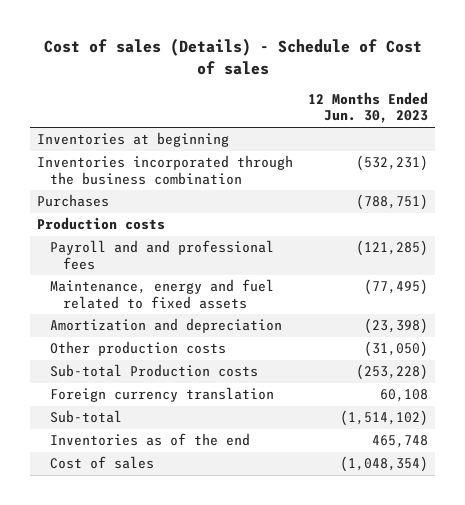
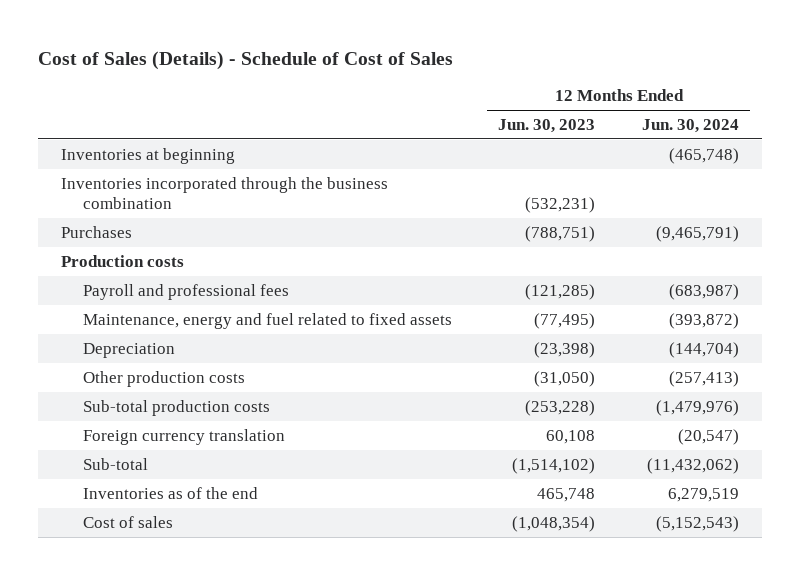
- Cost of sales (Details) - Schedule of Cost of sales
+ Cost of Sales (Details) - Schedule of Cost of Sales
- | 12 Months Ended Jun. 30, 2023
+ | 12 Months Ended Jun. 30, 2023 | 12 Months Ended Jun. 30, 2024
- Payroll and and professional fees | (121,285)
+ Payroll and professional fees | (121,285) | (683,987)
- Amortization and depreciation | (23,398)
+ Depreciation | (23,398) | (144,704)
- Sub-total Production costs | (253,228)
+ Sub-total production costs | (253,228) | (1,479,976)

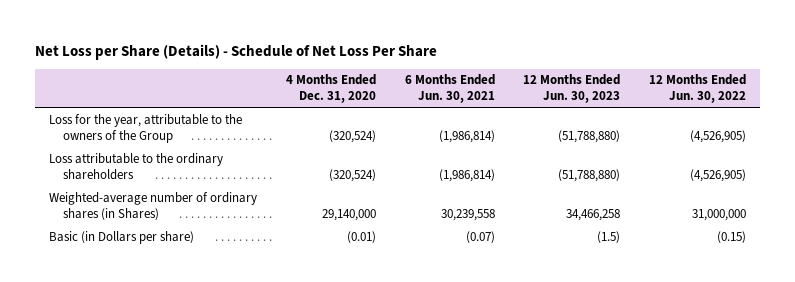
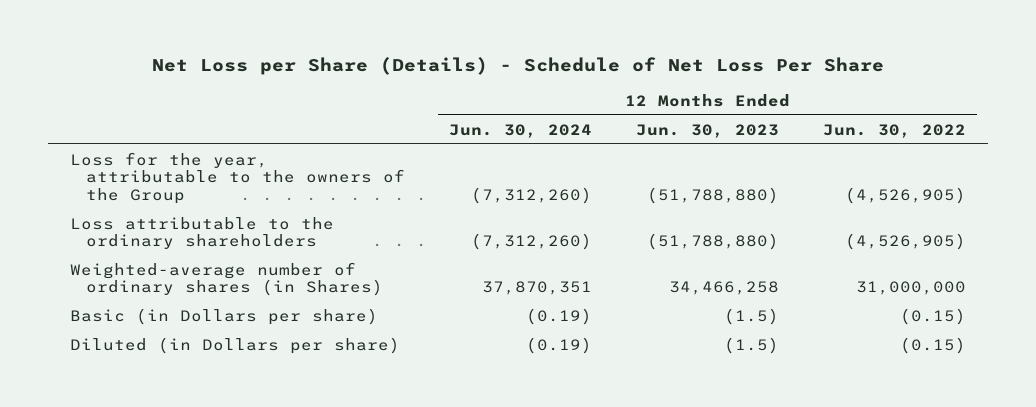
- | 4 Months Ended Dec. 31, 2020 | 6 Months Ended Jun. 30, 2021 | 12 Months Ended Jun. 30, 2023 | 12 Months Ended Jun. 30, 2022
+ | 12 Months Ended Jun. 30, 2024 | 12 Months Ended Jun. 30, 2023 | 12 Months Ended Jun. 30, 2022
+ Diluted (in Dollars per share) | (0.19) | (1.5) | (0.15)

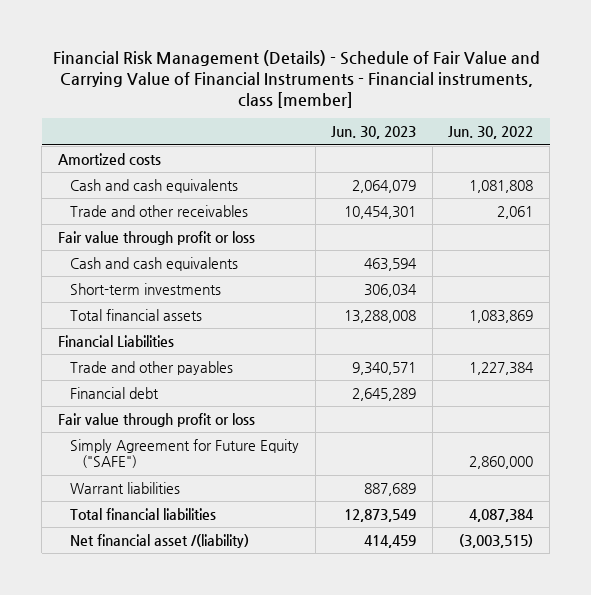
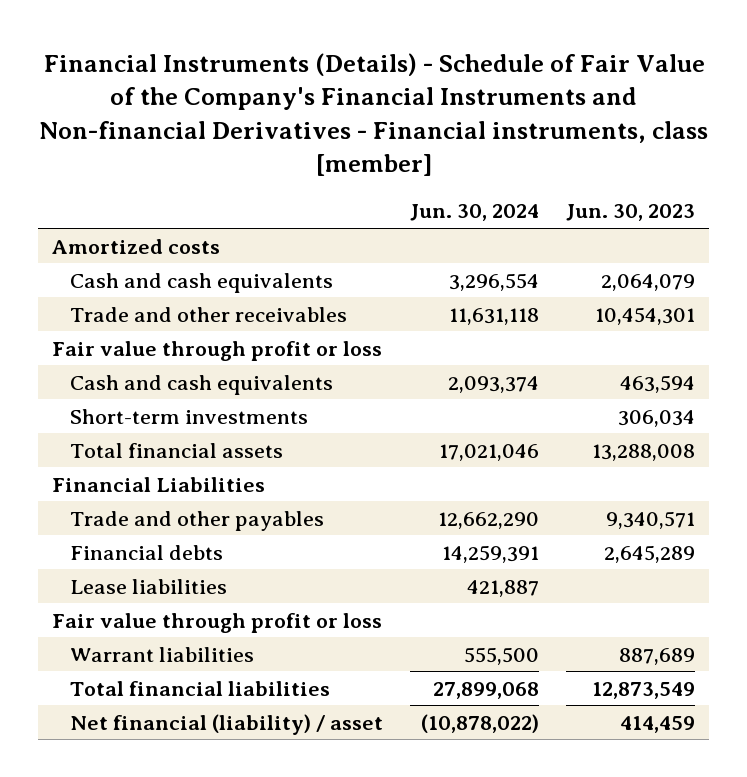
- Financial Risk Management (Details) - Schedule of Fair Value and Carrying Value of Financial Instruments - Financial instruments, class [member]
+ Financial Instruments (Details) - Schedule of Fair Value of the Company's Financial Instruments and Non-financial Derivatives - Financial instruments, class [member]
- | Jun. 30, 2023 | Jun. 30, 2022
+ | Jun. 30, 2024 | Jun. 30, 2023
- Financial debt | 2,645,289 |
+ Financial debts | 14,259,391 | 2,645,289
+ Lease liabilities | 421,887 |
- Simply Agreement for Future Equity ("SAFE") | | 2,860,000
- Net financial asset /(liability) | 414,459 | (3,003,515)
+ Net financial (liability) / asset | (10,878,022) | 414,459

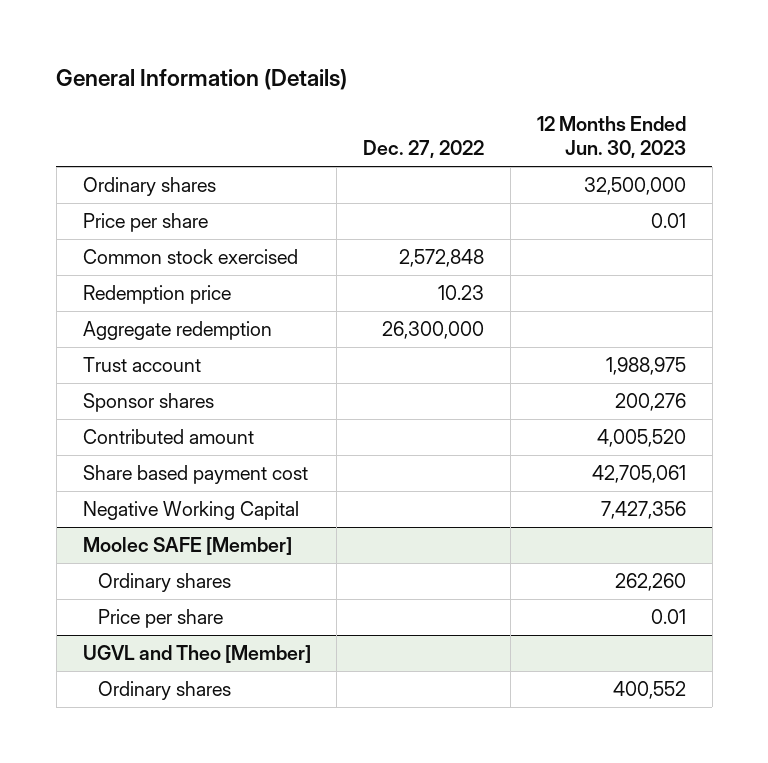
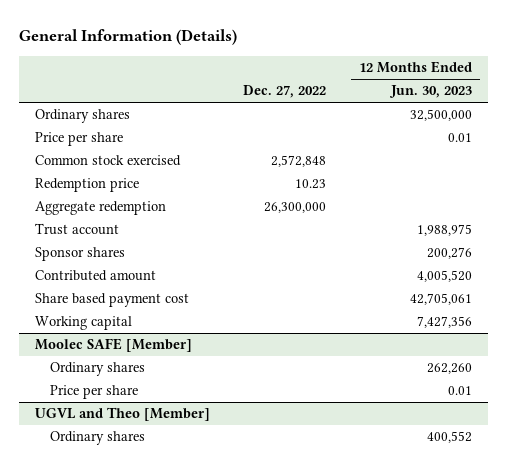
- Negative Working Capital | | 7,427,356
+ Working capital | | 7,427,356

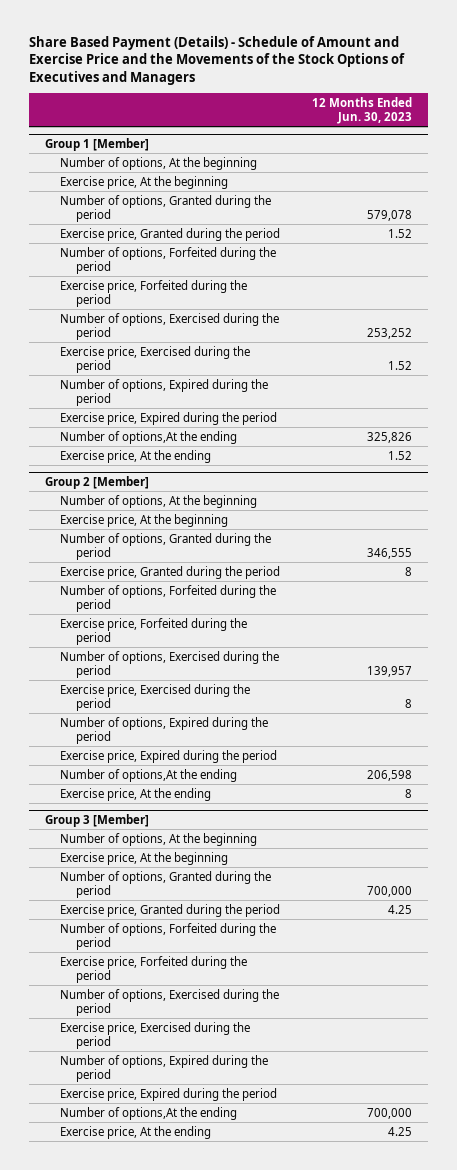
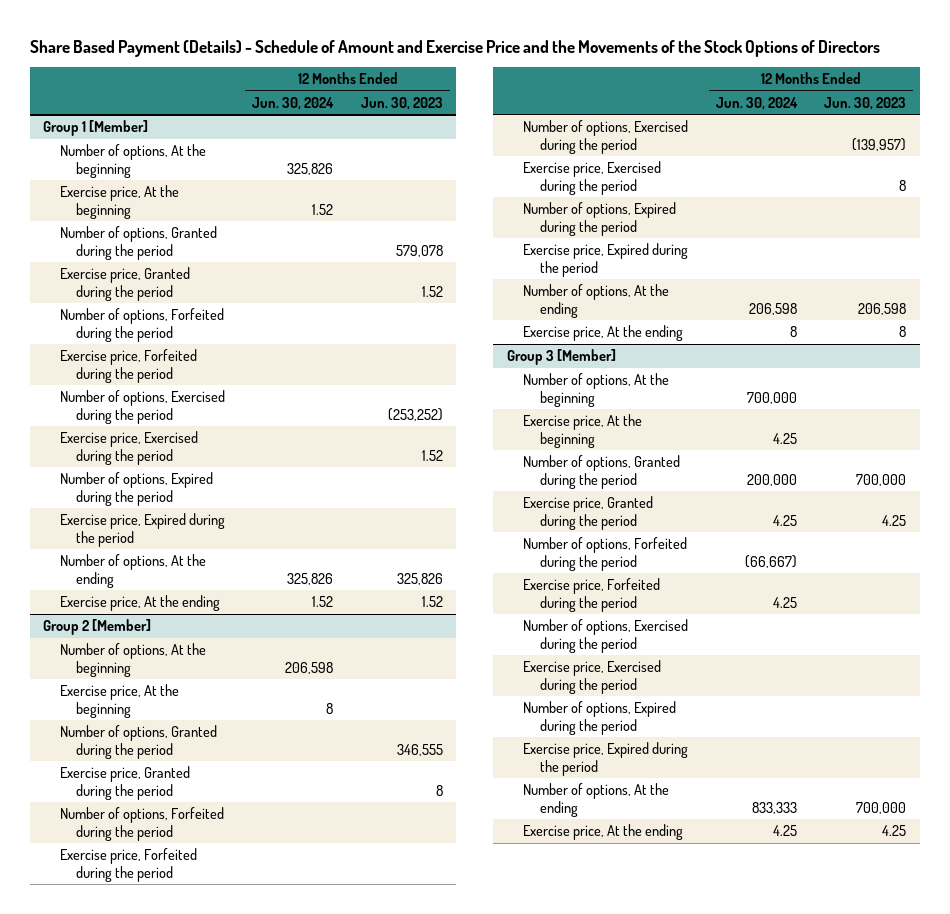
- Share Based Payment (Details) - Schedule of Amount and Exercise Price and the Movements of the Stock Options of Executives and Managers
+ Share Based Payment (Details) - Schedule of Amount and Exercise Price and the Movements of the Stock Options of Directors
- | 12 Months Ended Jun. 30, 2023
+ | 12 Months Ended Jun. 30, 2024 | 12 Months Ended Jun. 30, 2023
@ Group 1 [Member]
- Number of options, Exercised during the period | 253,252
+ Number of options, Exercised during the period | | (253,252)
- Number of options,At the ending | 325,826
+ Number of options, At the ending | 325,826 | 325,826
@ Group 2 [Member]
- Number of options, Exercised during the period | 139,957
+ Number of options, Exercised during the period | | (139,957)
- Number of options,At the ending | 206,598
+ Number of options, At the ending | 206,598 | 206,598
@ Group 3 [Member]
- Number of options,At the ending | 700,000
+ Number of options, At the ending | 833,333 | 700,000

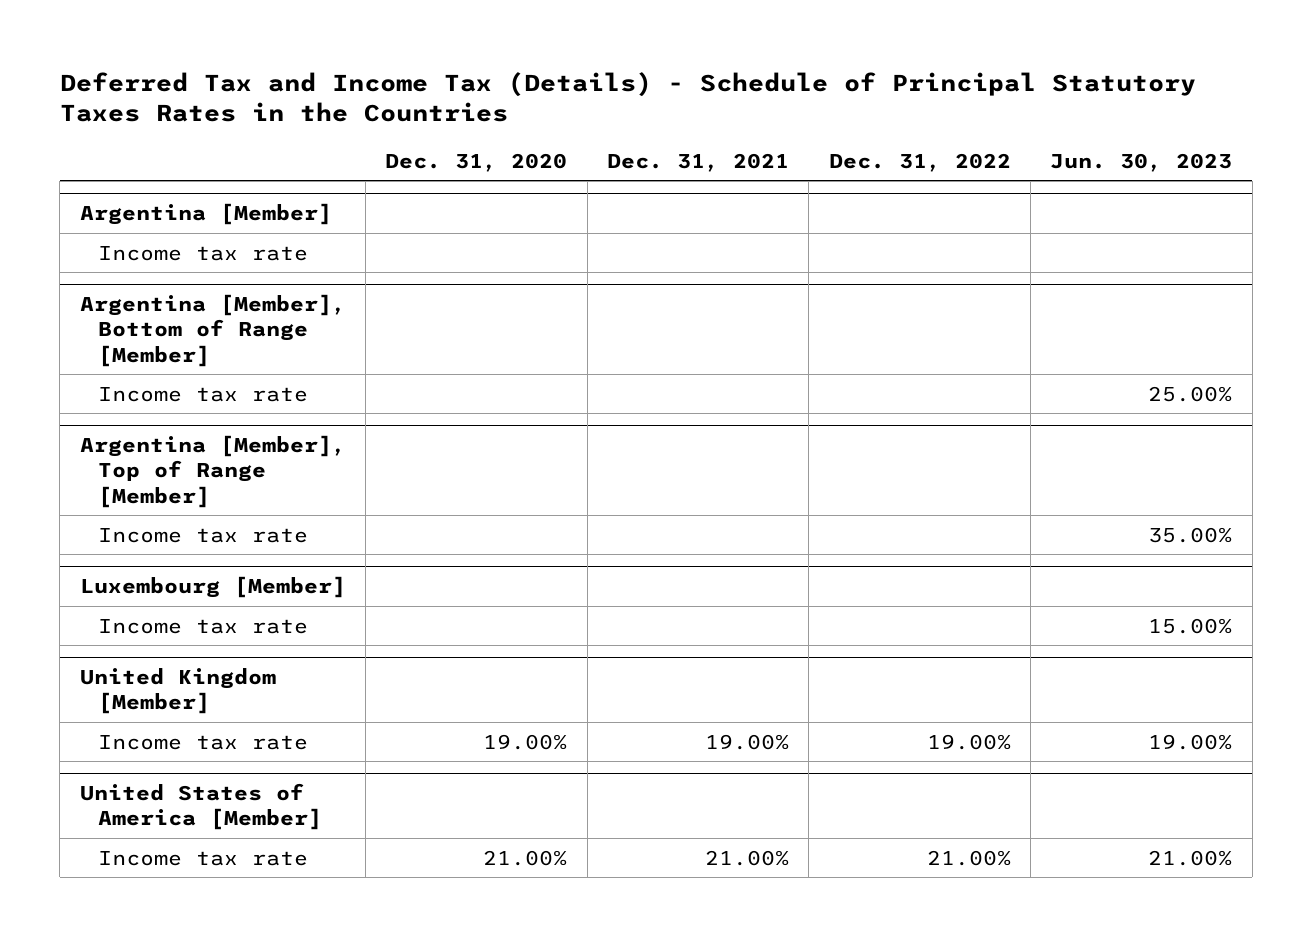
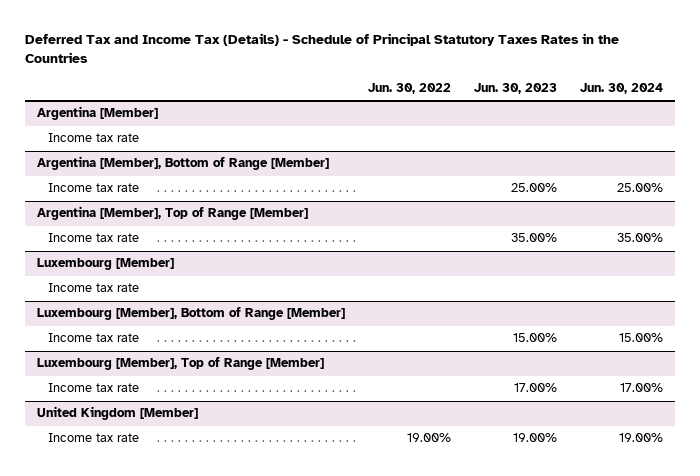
- | Dec. 31, 2020 | Dec. 31, 2021 | Dec. 31, 2022 | Jun. 30, 2023
+ | Jun. 30, 2022 | Jun. 30, 2023 | Jun. 30, 2024
@ Luxembourg [Member]
+ Income tax rate
+ Luxembourg [Member], Bottom of Range [Member]
+ Luxembourg [Member], Top of Range [Member]
+ Income tax rate | | 17.00% | 17.00%
- United States of America [Member]
- Income tax rate | 21.00% | 21.00% | 21.00% | 21.00%

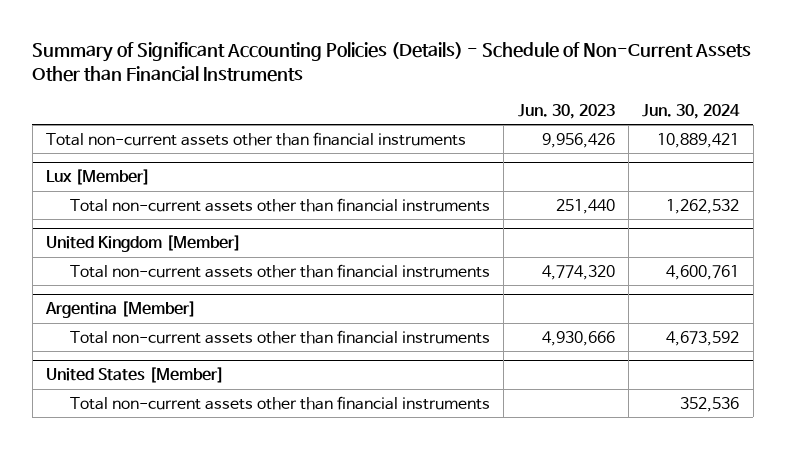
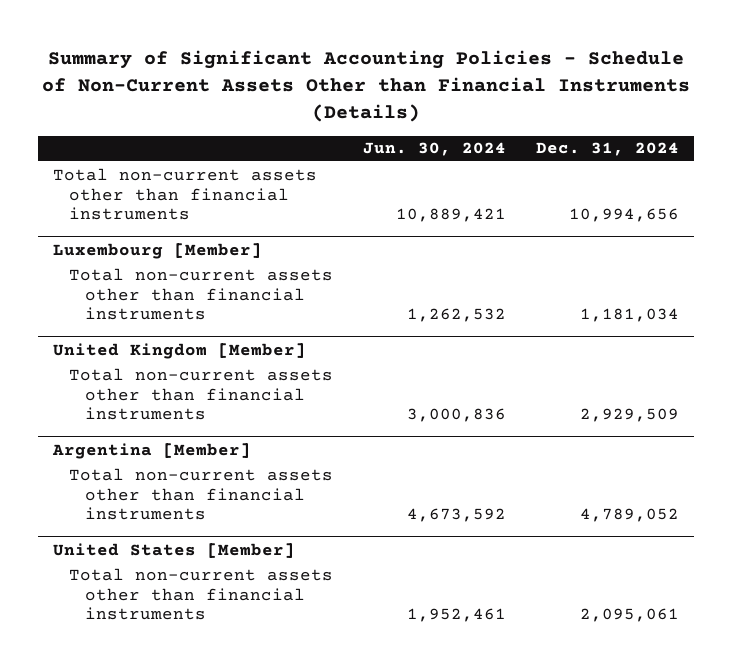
- Summary of Significant Accounting Policies (Details) - Schedule of Non-Current Assets Other than Financial Instruments
+ Summary of Significant Accounting Policies - Schedule of Non-Current Assets Other than Financial Instruments (Details)
- | Jun. 30, 2023 | Jun. 30, 2024
+ | Jun. 30, 2024 | Dec. 31, 2024
- Lux [Member]
+ Luxembourg [Member]
@ United Kingdom [Member]
- Total non-current assets other than financial instruments | 4,774,320 | 4,600,761
+ Total non-current assets other than financial instruments | 3,000,836 | 2,929,509
@ United States [Member]
- Total non-current assets other than financial instruments | | 352,536
+ Total non-current assets other than financial instruments | 1,952,461 | 2,095,061

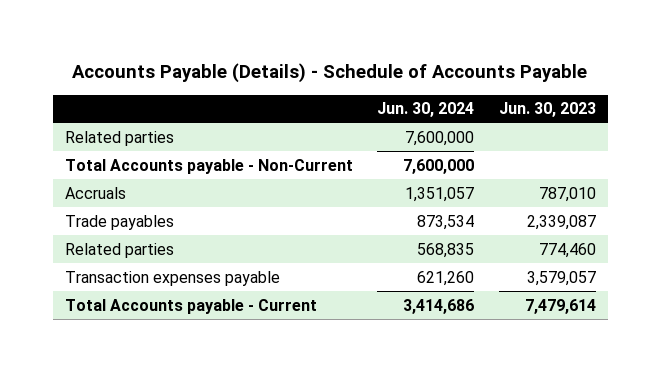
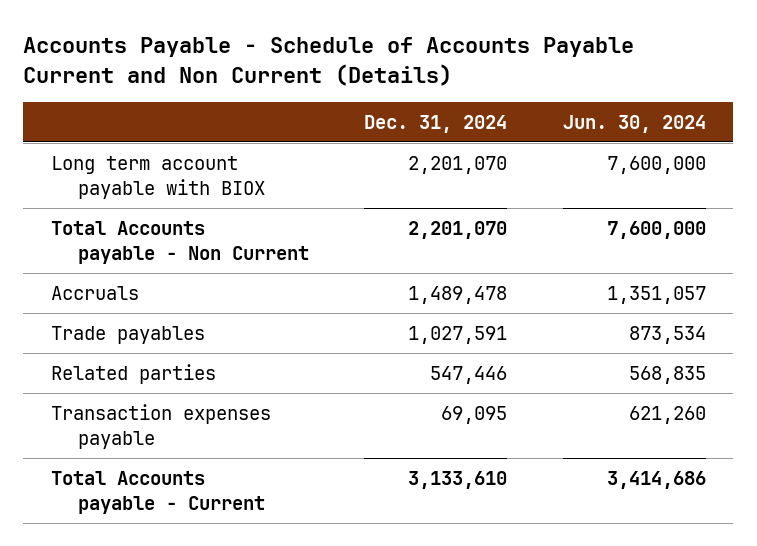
- Accounts Payable (Details) - Schedule of Accounts Payable
+ Accounts Payable - Schedule of Accounts Payable Current and Non Current (Details)
- | Jun. 30, 2024 | Jun. 30, 2023
+ | Dec. 31, 2024 | Jun. 30, 2024
- Related parties | 7,600,000 |
- Total Accounts payable - Non-Current | 7,600,000 |
+ Long term account payable with BIOX | 2,201,070 | 7,600,000
+ Total Accounts payable - Non Current | 2,201,070 | 7,600,000

